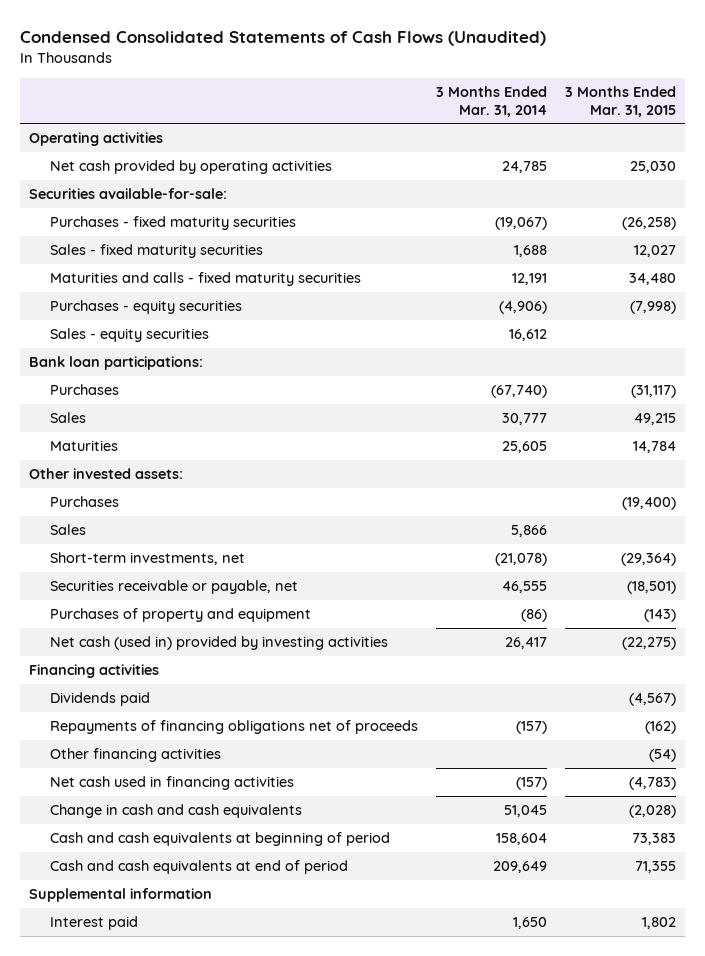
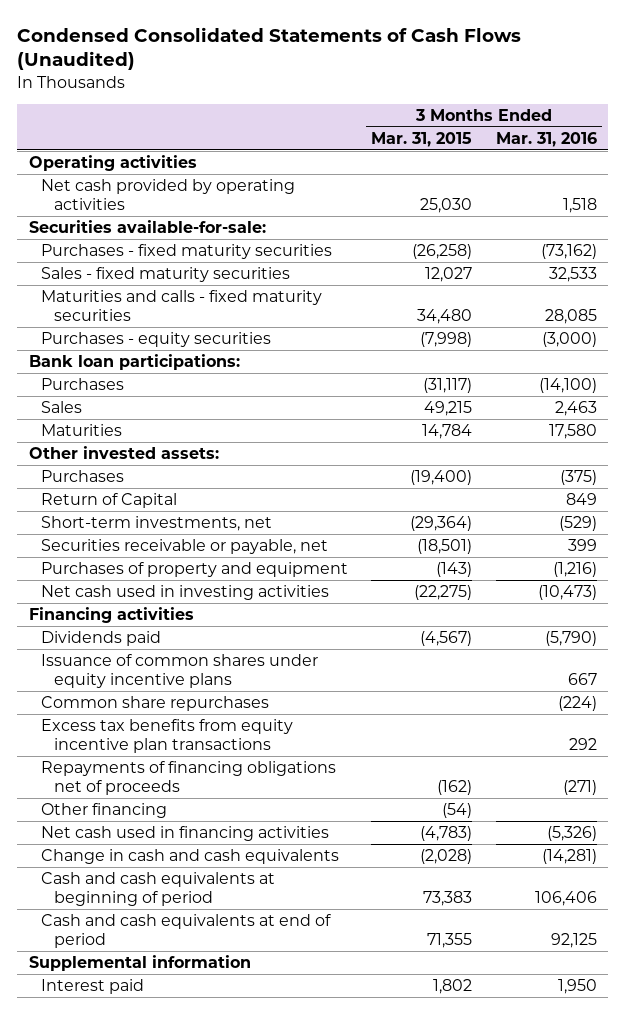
- | 3 Months Ended Mar. 31, 2014 | 3 Months Ended Mar. 31, 2015
+ | 3 Months Ended Mar. 31, 2015 | 3 Months Ended Mar. 31, 2016
- Sales - equity securities | 16,612 |
- Sales | 5,866 |
+ Return of Capital | | 849
- Net cash (used in) provided by investing activities | 26,417 | (22,275)
+ Net cash used in investing activities | (22,275) | (10,473)
+ Issuance of common shares under equity incentive plans | | 667
+ Common share repurchases | | (224)
+ Excess tax benefits from equity incentive plan transactions | | 292
- Other financing activities | | (54)
+ Other financing | (54) |

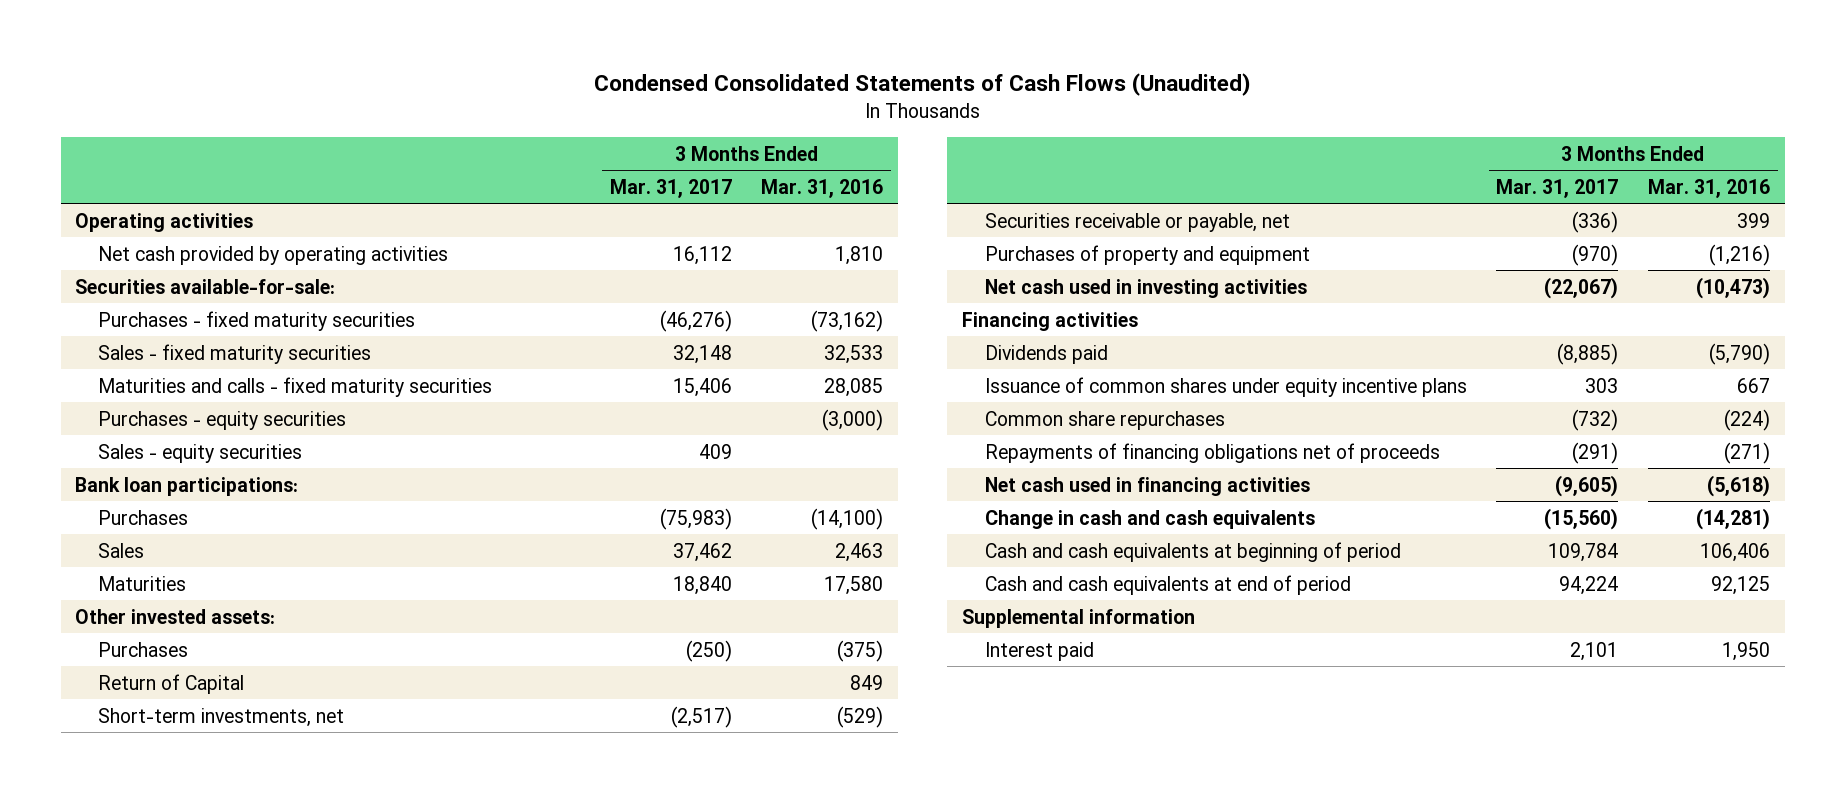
- | 3 Months Ended Mar. 31, 2015 | 3 Months Ended Mar. 31, 2016
+ | 3 Months Ended Mar. 31, 2017 | 3 Months Ended Mar. 31, 2016
- Net cash provided by operating activities | 25,030 | 1,518
+ Net cash provided by operating activities | 16,112 | 1,810
+ Sales - equity securities | 409 |
- Excess tax benefits from equity incentive plan transactions | | 292
- Other financing | (54) |
- Net cash used in financing activities | (4,783) | (5,326)
+ Net cash used in financing activities | (9,605) | (5,618)

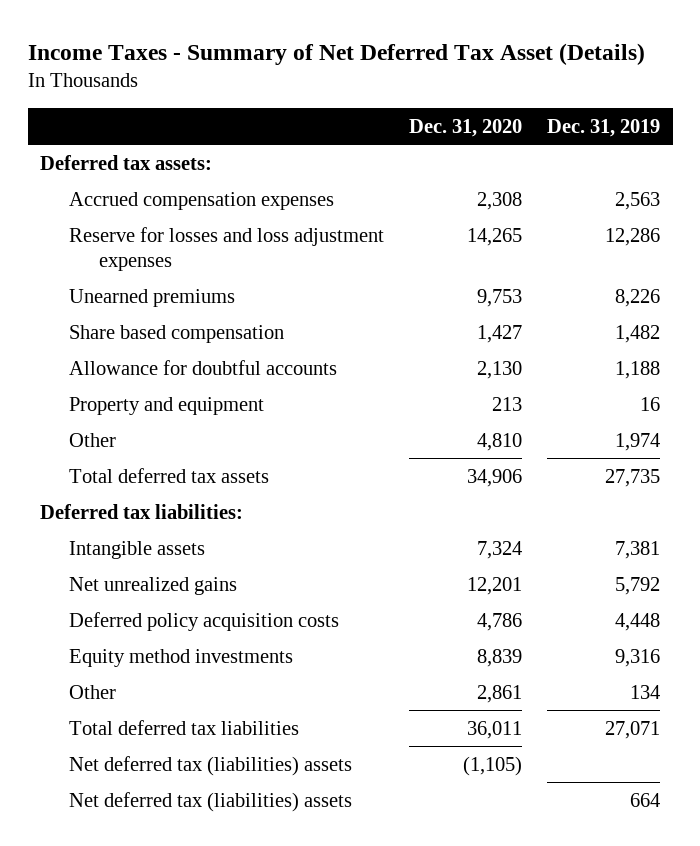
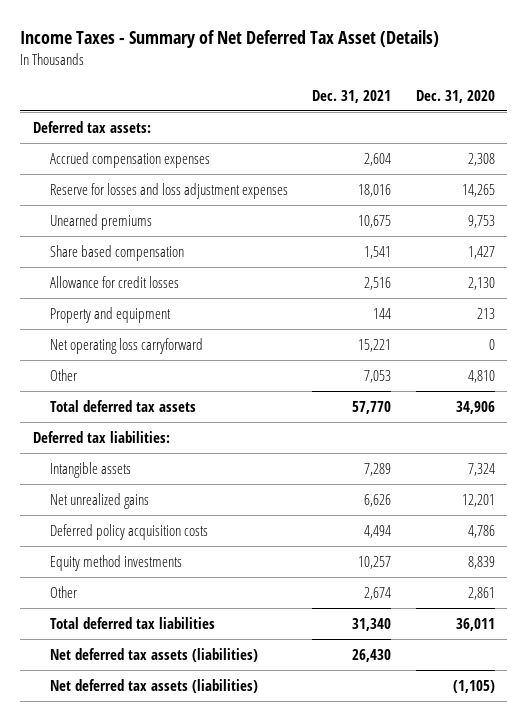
- | Dec. 31, 2020 | Dec. 31, 2019
+ | Dec. 31, 2021 | Dec. 31, 2020
- Allowance for doubtful accounts | 2,130 | 1,188
+ Allowance for credit losses | 2,516 | 2,130
+ Net operating loss carryforward | 15,221 | 0
- Net deferred tax (liabilities) assets | (1,105) |
- Net deferred tax (liabilities) assets | | 664
+ Net deferred tax assets (liabilities) | 26,430 |
+ Net deferred tax assets (liabilities) | | (1,105)

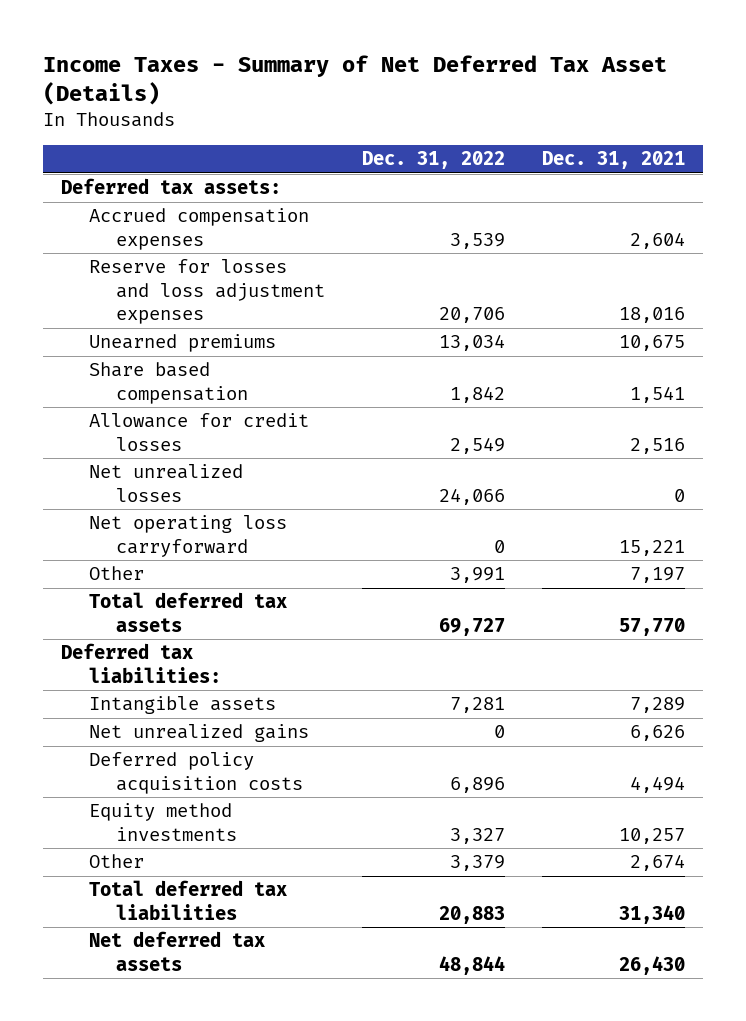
- | Dec. 31, 2021 | Dec. 31, 2020
+ | Dec. 31, 2022 | Dec. 31, 2021
- Property and equipment | 144 | 213
+ Net unrealized losses | 24,066 | 0
- Other | 7,053 | 4,810
+ Other | 3,991 | 7,197
- Net deferred tax assets (liabilities) | 26,430 |
- Net deferred tax assets (liabilities) | | (1,105)
+ Net deferred tax assets | 48,844 | 26,430

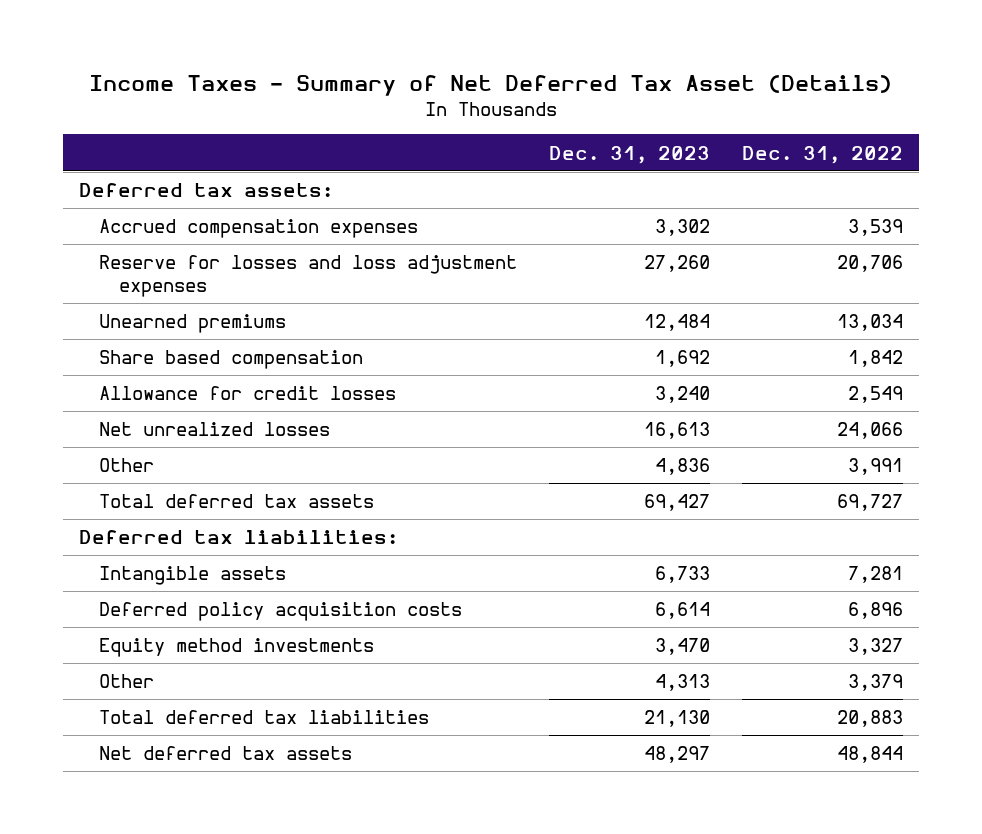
- | Dec. 31, 2022 | Dec. 31, 2021
+ | Dec. 31, 2023 | Dec. 31, 2022
- Net operating loss carryforward | 0 | 15,221
- Net unrealized gains | 0 | 6,626

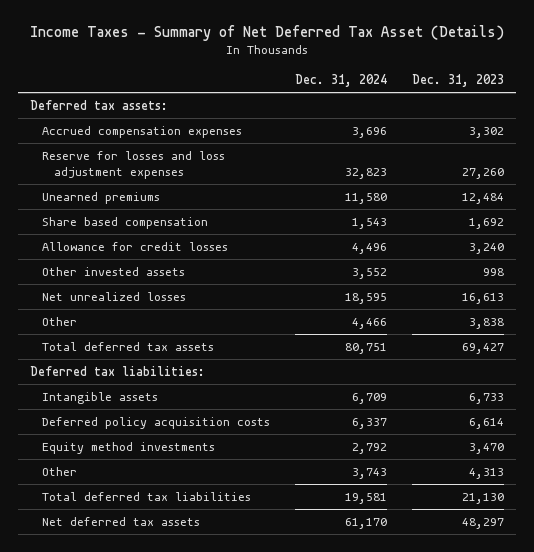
- | Dec. 31, 2023 | Dec. 31, 2022
+ | Dec. 31, 2024 | Dec. 31, 2023
+ Other invested assets | 3,552 | 998
- Other | 4,836 | 3,991
+ Other | 4,466 | 3,838

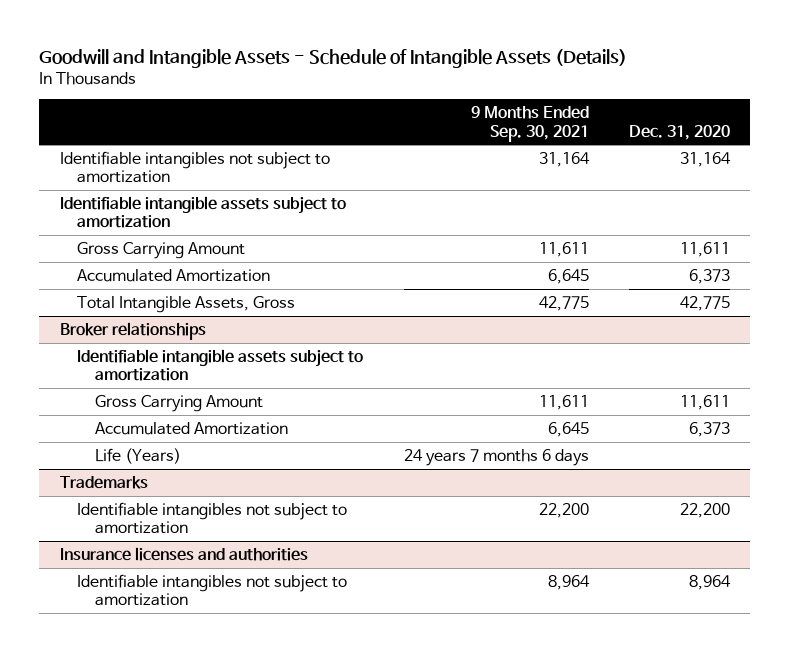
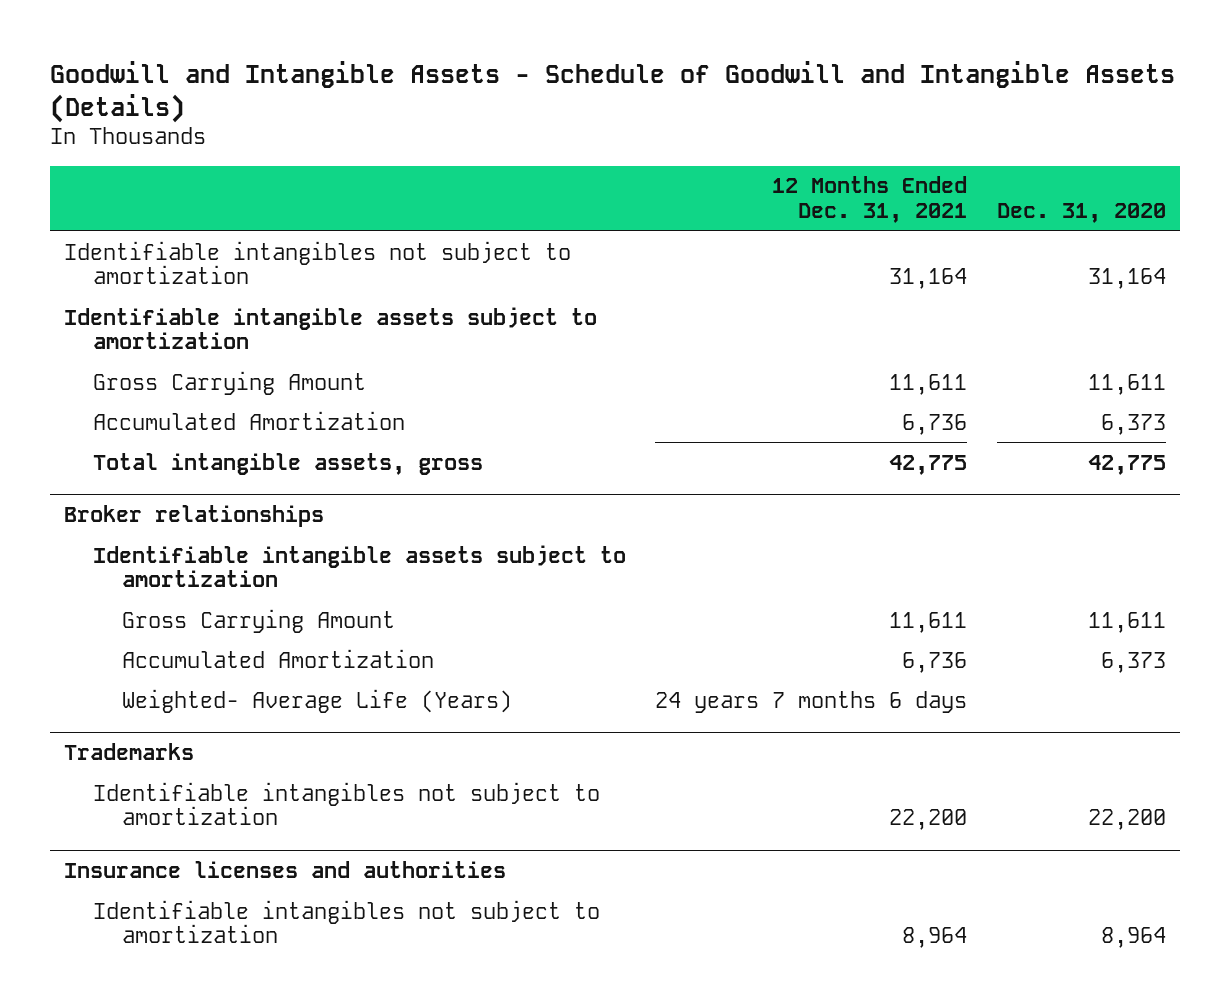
- Goodwill and Intangible Assets - Schedule of Intangible Assets (Details)
+ Goodwill and Intangible Assets - Schedule of Goodwill and Intangible Assets (Details)
- | 9 Months Ended Sep. 30, 2021 | Dec. 31, 2020
+ | 12 Months Ended Dec. 31, 2021 | Dec. 31, 2020
- Total Intangible Assets, Gross | 42,775 | 42,775
+ Total intangible assets, gross | 42,775 | 42,775
@ Broker relationships
- Life (Years) | 24 years 7 months 6 days |
+ Weighted- Average Life (Years) | 24 years 7 months 6 days |

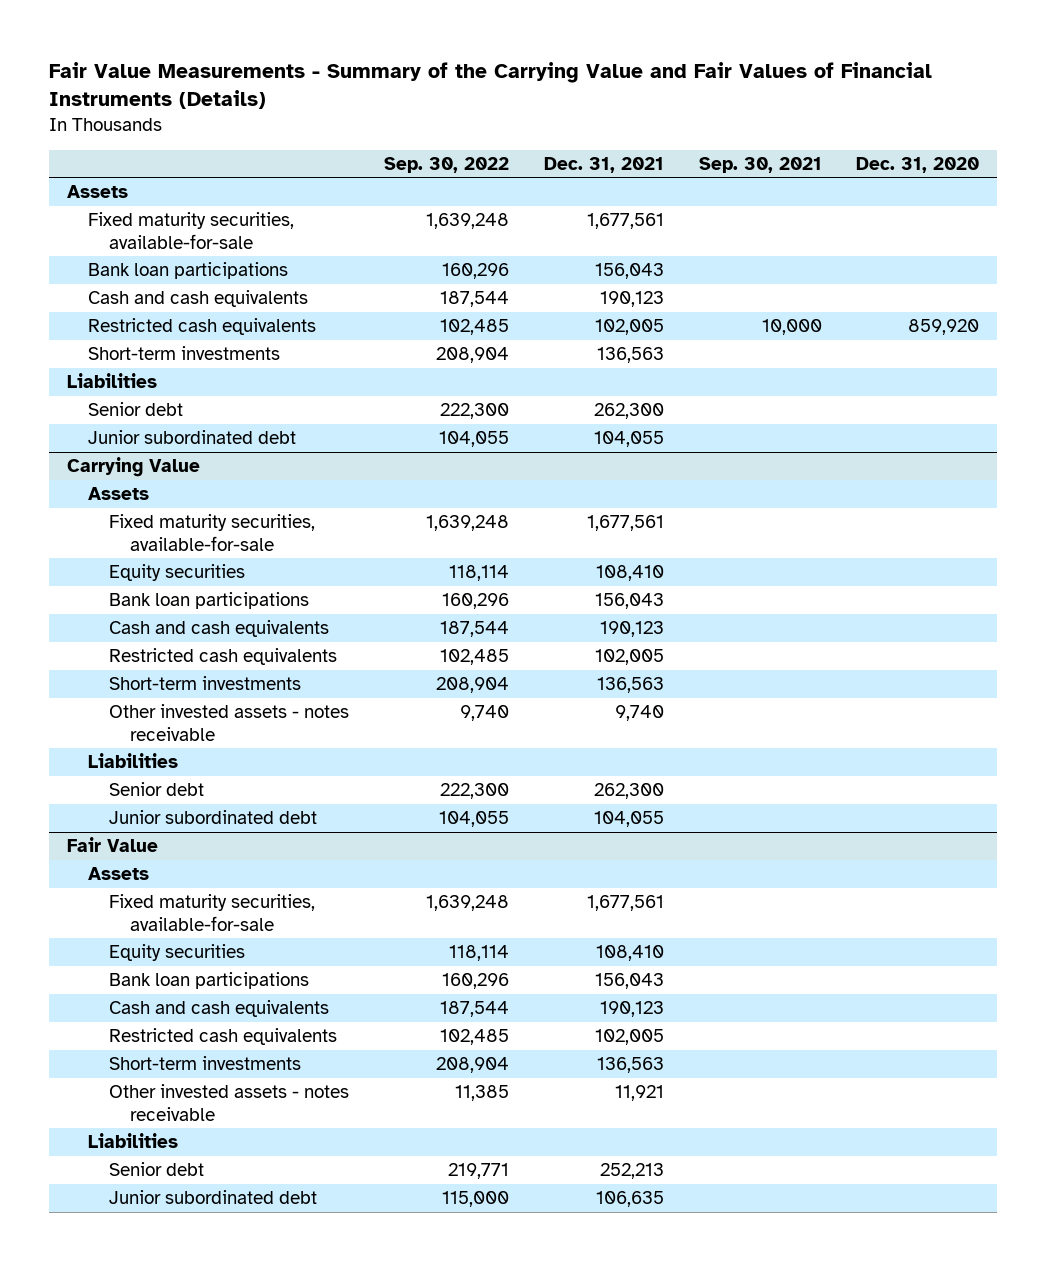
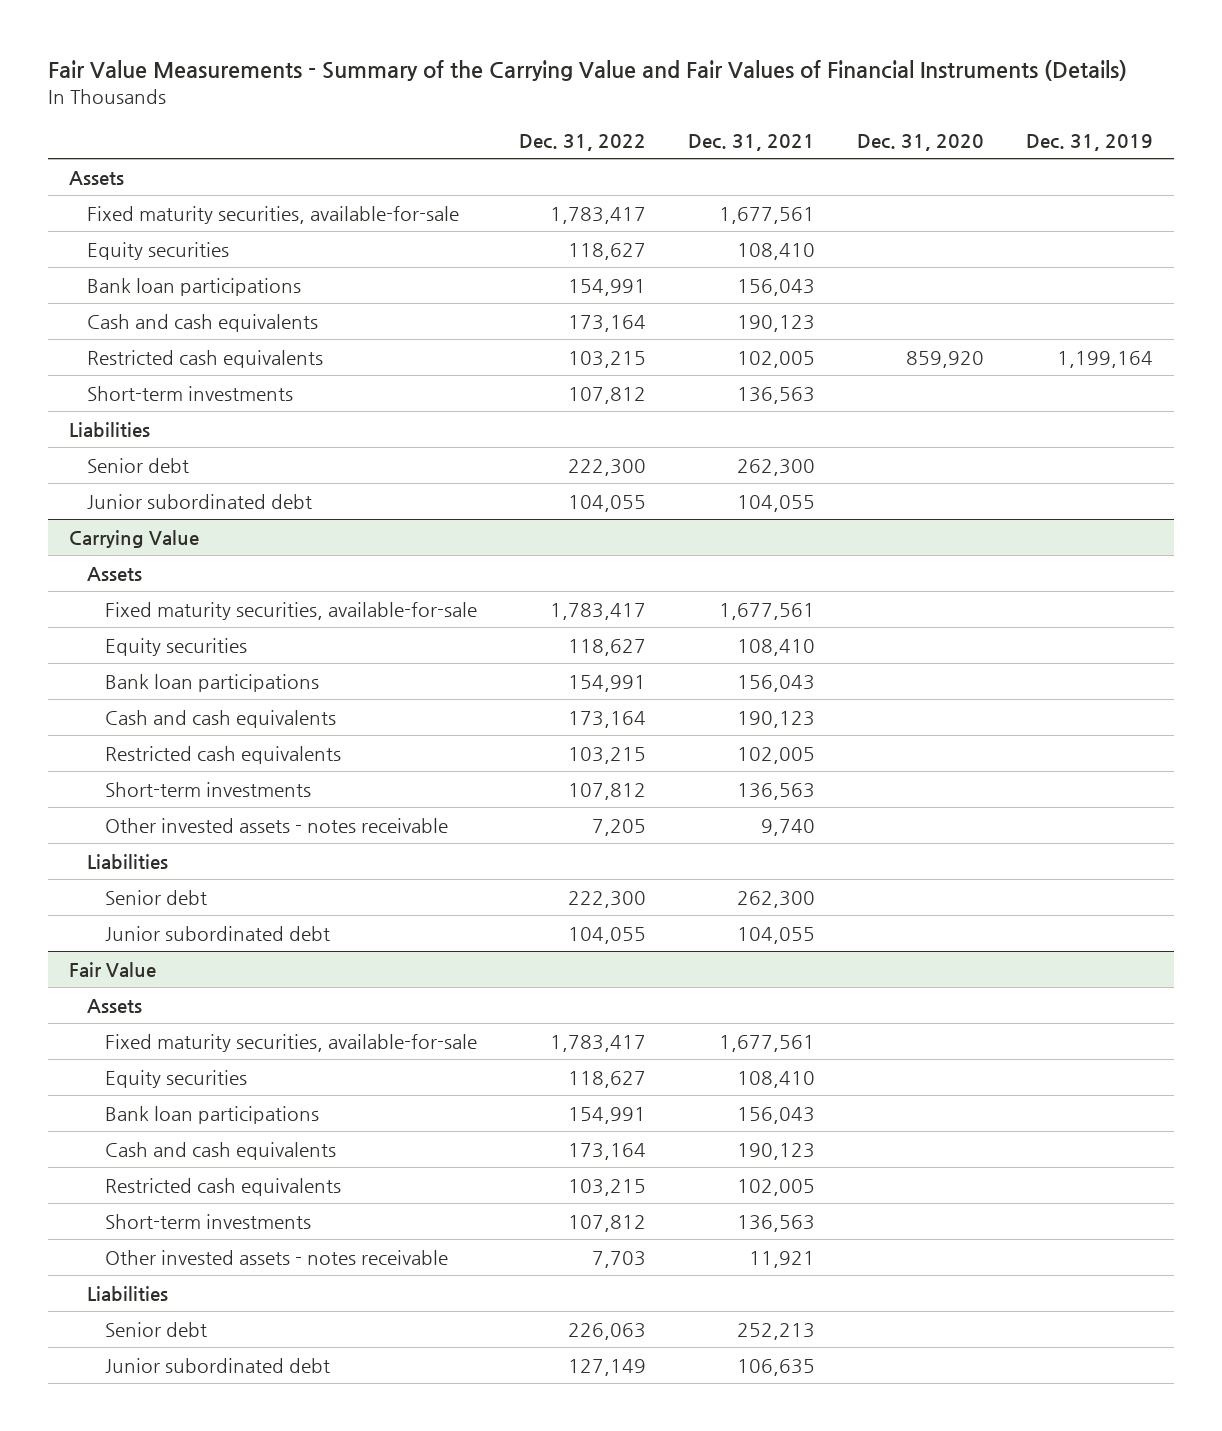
- | Sep. 30, 2022 | Dec. 31, 2021 | Sep. 30, 2021 | Dec. 31, 2020
+ | Dec. 31, 2022 | Dec. 31, 2021 | Dec. 31, 2020 | Dec. 31, 2019
+ Equity securities | 118,627 | 108,410 | |

